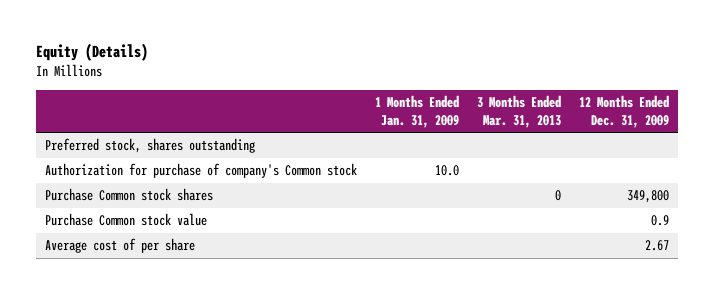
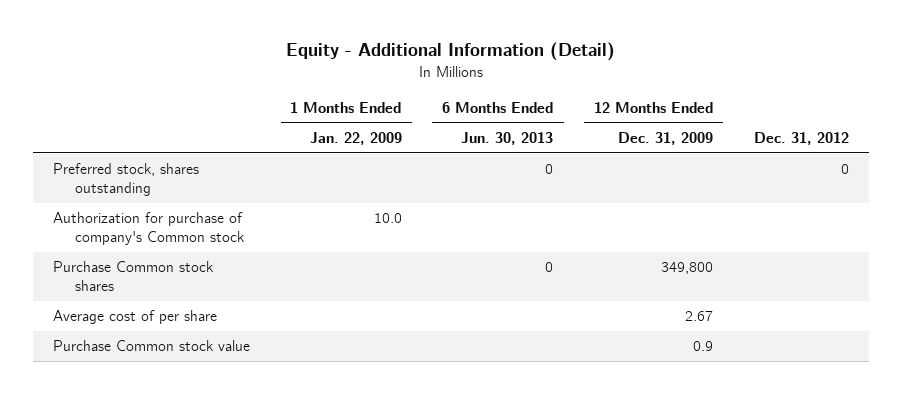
- Equity (Details)
+ Equity - Additional Information (Detail)
- | 1 Months Ended Jan. 31, 2009 | 3 Months Ended Mar. 31, 2013 | 12 Months Ended Dec. 31, 2009
+ | 1 Months Ended Jan. 22, 2009 | 6 Months Ended Jun. 30, 2013 | 12 Months Ended Dec. 31, 2009 | Dec. 31, 2012
moved down: Purchase Common stock value | | | 0.9 |

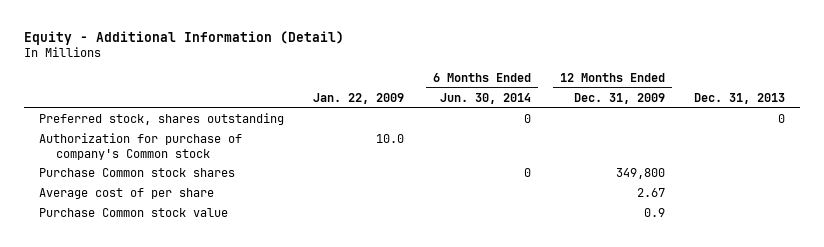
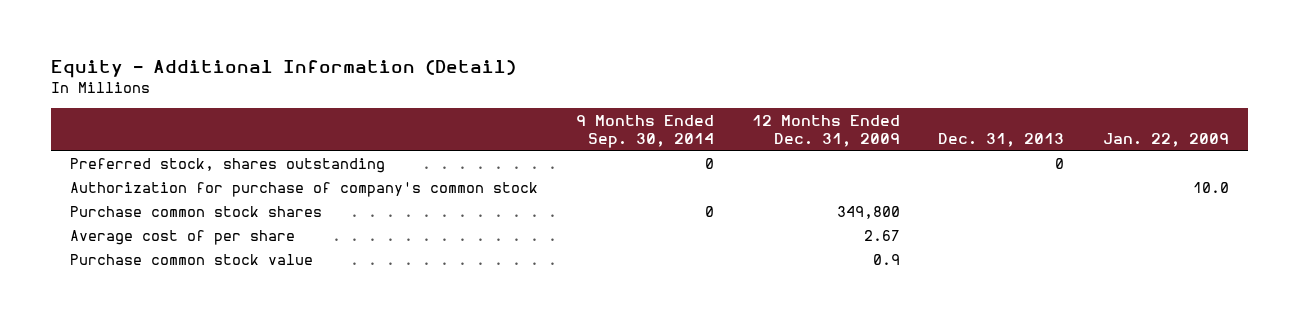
- | Jan. 22, 2009 | 6 Months Ended Jun. 30, 2014 | 12 Months Ended Dec. 31, 2009 | Dec. 31, 2013
+ | 9 Months Ended Sep. 30, 2014 | 12 Months Ended Dec. 31, 2009 | Dec. 31, 2013 | Jan. 22, 2009
- Authorization for purchase of company's Common stock | 10.0 | | |
- Purchase Common stock shares | | 0 | 349,800 |
+ Authorization for purchase of company's common stock | | | | 10.0
+ Purchase common stock shares | 0 | 349,800 | |
- Purchase Common stock value | | | 0.9 |
+ Purchase common stock value | | 0.9 | |

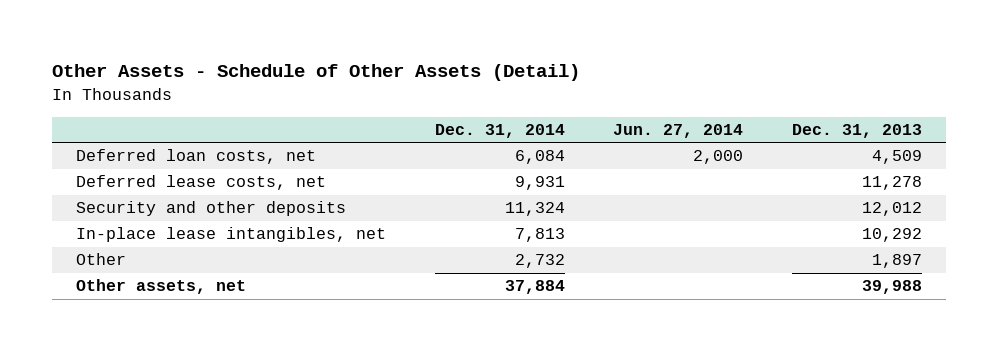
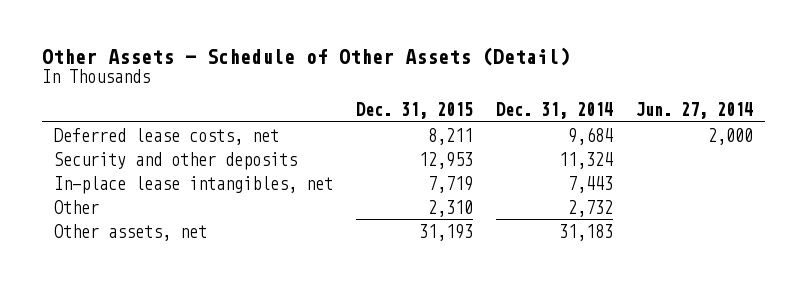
- | Dec. 31, 2014 | Jun. 27, 2014 | Dec. 31, 2013
+ | Dec. 31, 2015 | Dec. 31, 2014 | Jun. 27, 2014
- Deferred loan costs, net | 6,084 | 2,000 | 4,509
- Deferred lease costs, net | 9,931 | | 11,278
+ Deferred lease costs, net | 8,211 | 9,684 | 2,000
- In-place lease intangibles, net | 7,813 | | 10,292
+ In-place lease intangibles, net | 7,719 | 7,443 |
- Other assets, net | 37,884 | | 39,988
+ Other assets, net | 31,193 | 31,183 |

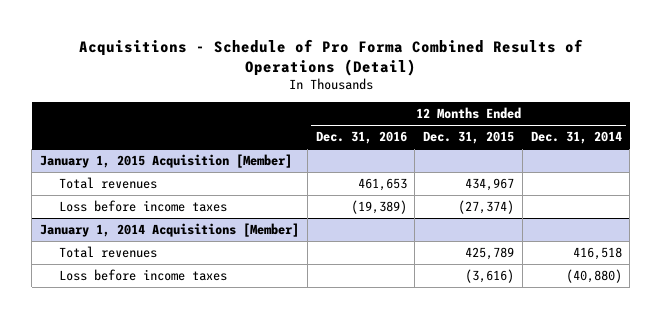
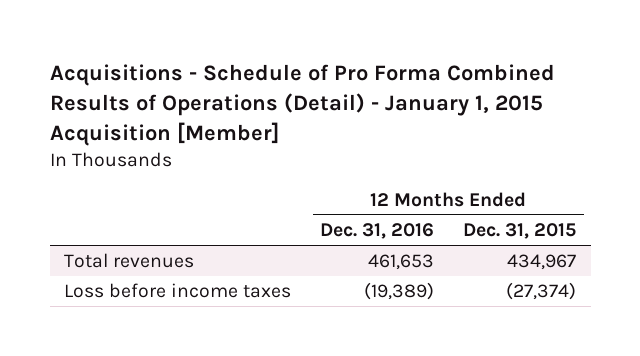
- Acquisitions - Schedule of Pro Forma Combined Results of Operations (Detail)
+ Acquisitions - Schedule of Pro Forma Combined Results of Operations (Detail) - January 1, 2015 Acquisition [Member]
- | 12 Months Ended Dec. 31, 2016 | 12 Months Ended Dec. 31, 2015 | 12 Months Ended Dec. 31, 2014
+ | 12 Months Ended Dec. 31, 2016 | 12 Months Ended Dec. 31, 2015
- January 1, 2015 Acquisition [Member]
- January 1, 2014 Acquisitions [Member]
- Total revenues | | 425,789 | 416,518
- Loss before income taxes | | (3,616) | (40,880)

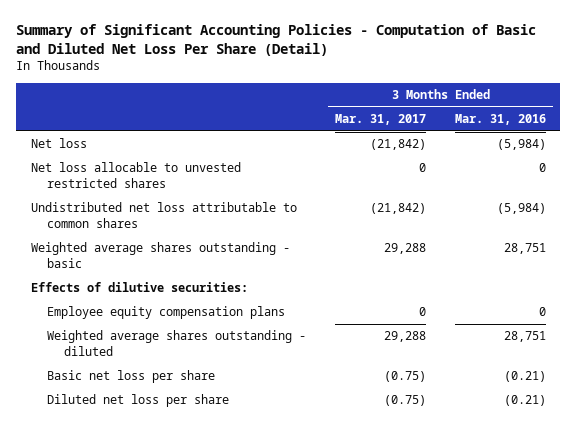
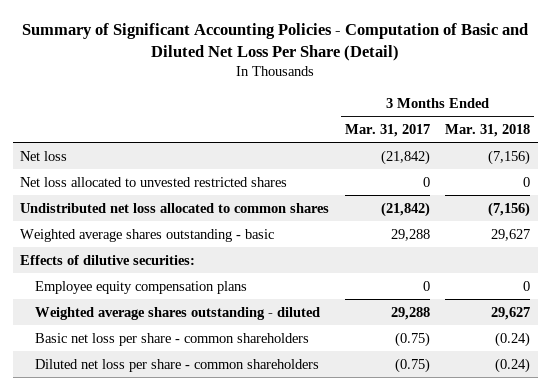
- | 3 Months Ended Mar. 31, 2017 | 3 Months Ended Mar. 31, 2016
+ | 3 Months Ended Mar. 31, 2017 | 3 Months Ended Mar. 31, 2018
- Net loss allocable to unvested restricted shares | 0 | 0
- Undistributed net loss attributable to common shares | (21,842) | (5,984)
+ Net loss allocated to unvested restricted shares | 0 | 0
+ Undistributed net loss allocated to common shares | (21,842) | (7,156)
- Basic net loss per share | (0.75) | (0.21)
- Diluted net loss per share | (0.75) | (0.21)
+ Basic net loss per share - common shareholders | (0.75) | (0.24)
+ Diluted net loss per share - common shareholders | (0.75) | (0.24)

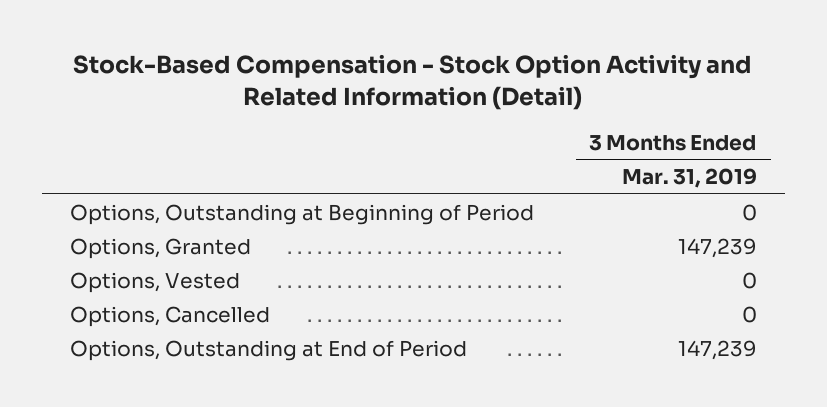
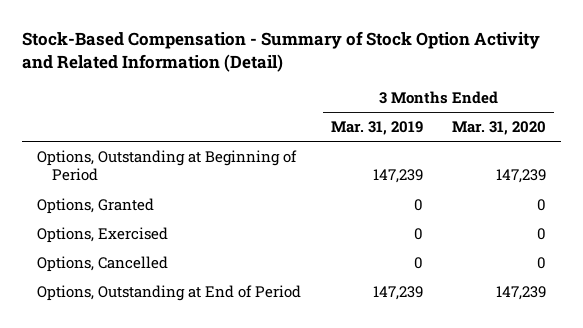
- Stock-Based Compensation - Stock Option Activity and Related Information (Detail)
+ Stock-Based Compensation - Summary of Stock Option Activity and Related Information (Detail)
- | 3 Months Ended Mar. 31, 2019
+ | 3 Months Ended Mar. 31, 2019 | 3 Months Ended Mar. 31, 2020
- Options, Outstanding at Beginning of Period | 0
- Options, Granted | 147,239
- Options, Vested | 0
+ Options, Outstanding at Beginning of Period | 147,239 | 147,239
+ Options, Granted | 0 | 0
+ Options, Exercised | 0 | 0

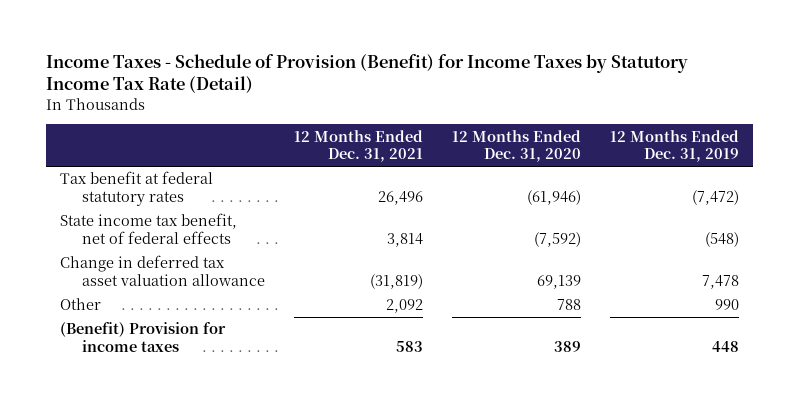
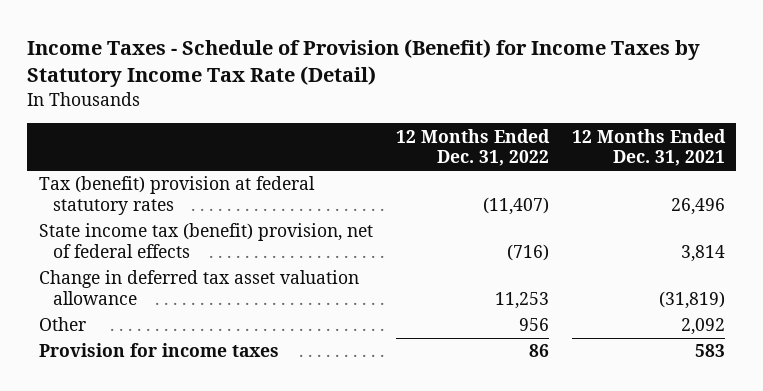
- | 12 Months Ended Dec. 31, 2021 | 12 Months Ended Dec. 31, 2020 | 12 Months Ended Dec. 31, 2019
+ | 12 Months Ended Dec. 31, 2022 | 12 Months Ended Dec. 31, 2021
- Tax benefit at federal statutory rates | 26,496 | (61,946) | (7,472)
- State income tax benefit, net of federal effects | 3,814 | (7,592) | (548)
+ Tax (benefit) provision at federal statutory rates | (11,407) | 26,496
+ State income tax (benefit) provision, net of federal effects | (716) | 3,814
- (Benefit) Provision for income taxes | 583 | 389 | 448
+ Provision for income taxes | 86 | 583

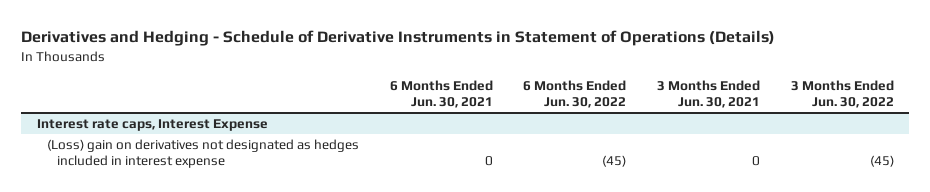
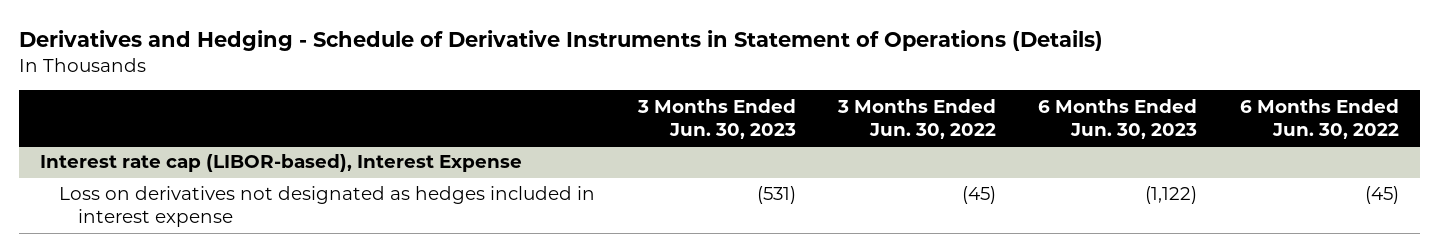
- | 6 Months Ended Jun. 30, 2021 | 6 Months Ended Jun. 30, 2022 | 3 Months Ended Jun. 30, 2021 | 3 Months Ended Jun. 30, 2022
+ | 3 Months Ended Jun. 30, 2023 | 3 Months Ended Jun. 30, 2022 | 6 Months Ended Jun. 30, 2023 | 6 Months Ended Jun. 30, 2022
- Interest rate caps, Interest Expense
- (Loss) gain on derivatives not designated as hedges included in interest expense | 0 | (45) | 0 | (45)
+ Interest rate cap (LIBOR-based), Interest Expense
+ Loss on derivatives not designated as hedges included in interest expense | (531) | (45) | (1,122) | (45)

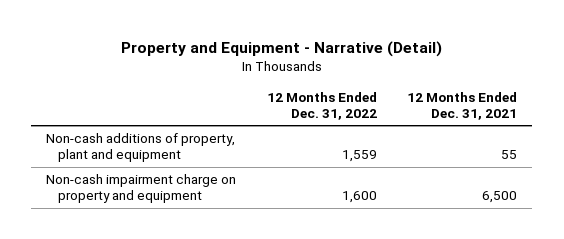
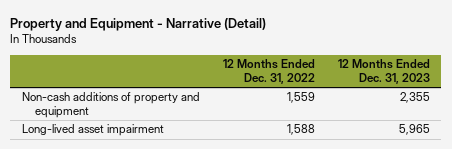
- | 12 Months Ended Dec. 31, 2022 | 12 Months Ended Dec. 31, 2021
+ | 12 Months Ended Dec. 31, 2022 | 12 Months Ended Dec. 31, 2023
- Non-cash additions of property, plant and equipment | 1,559 | 55
- Non-cash impairment charge on property and equipment | 1,600 | 6,500
+ Non-cash additions of property and equipment | 1,559 | 2,355
+ Long-lived asset impairment | 1,588 | 5,965

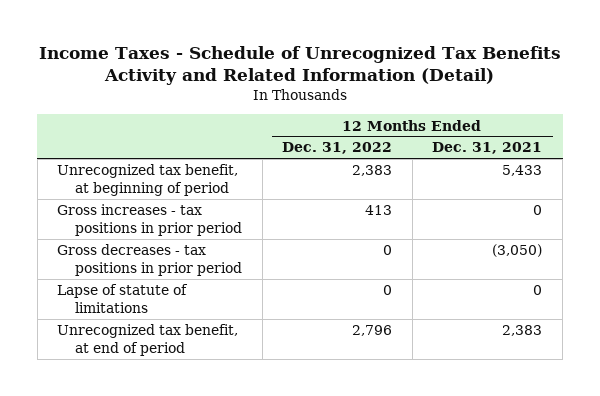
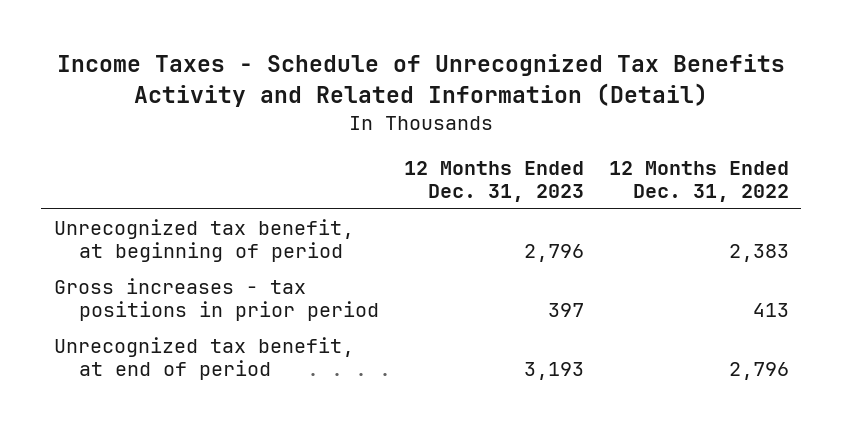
- | 12 Months Ended Dec. 31, 2022 | 12 Months Ended Dec. 31, 2021
+ | 12 Months Ended Dec. 31, 2023 | 12 Months Ended Dec. 31, 2022
- Gross decreases - tax positions in prior period | 0 | (3,050)
- Lapse of statute of limitations | 0 | 0

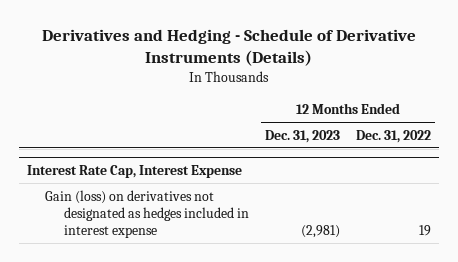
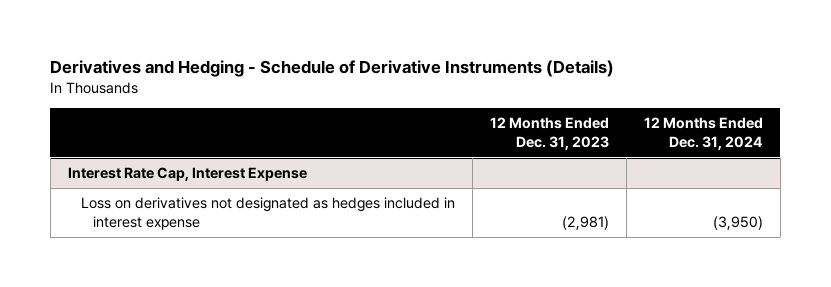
- | 12 Months Ended Dec. 31, 2023 | 12 Months Ended Dec. 31, 2022
+ | 12 Months Ended Dec. 31, 2023 | 12 Months Ended Dec. 31, 2024
@ Interest Rate Cap, Interest Expense
- Gain (loss) on derivatives not designated as hedges included in interest expense | (2,981) | 19
+ Loss on derivatives not designated as hedges included in interest expense | (2,981) | (3,950)

